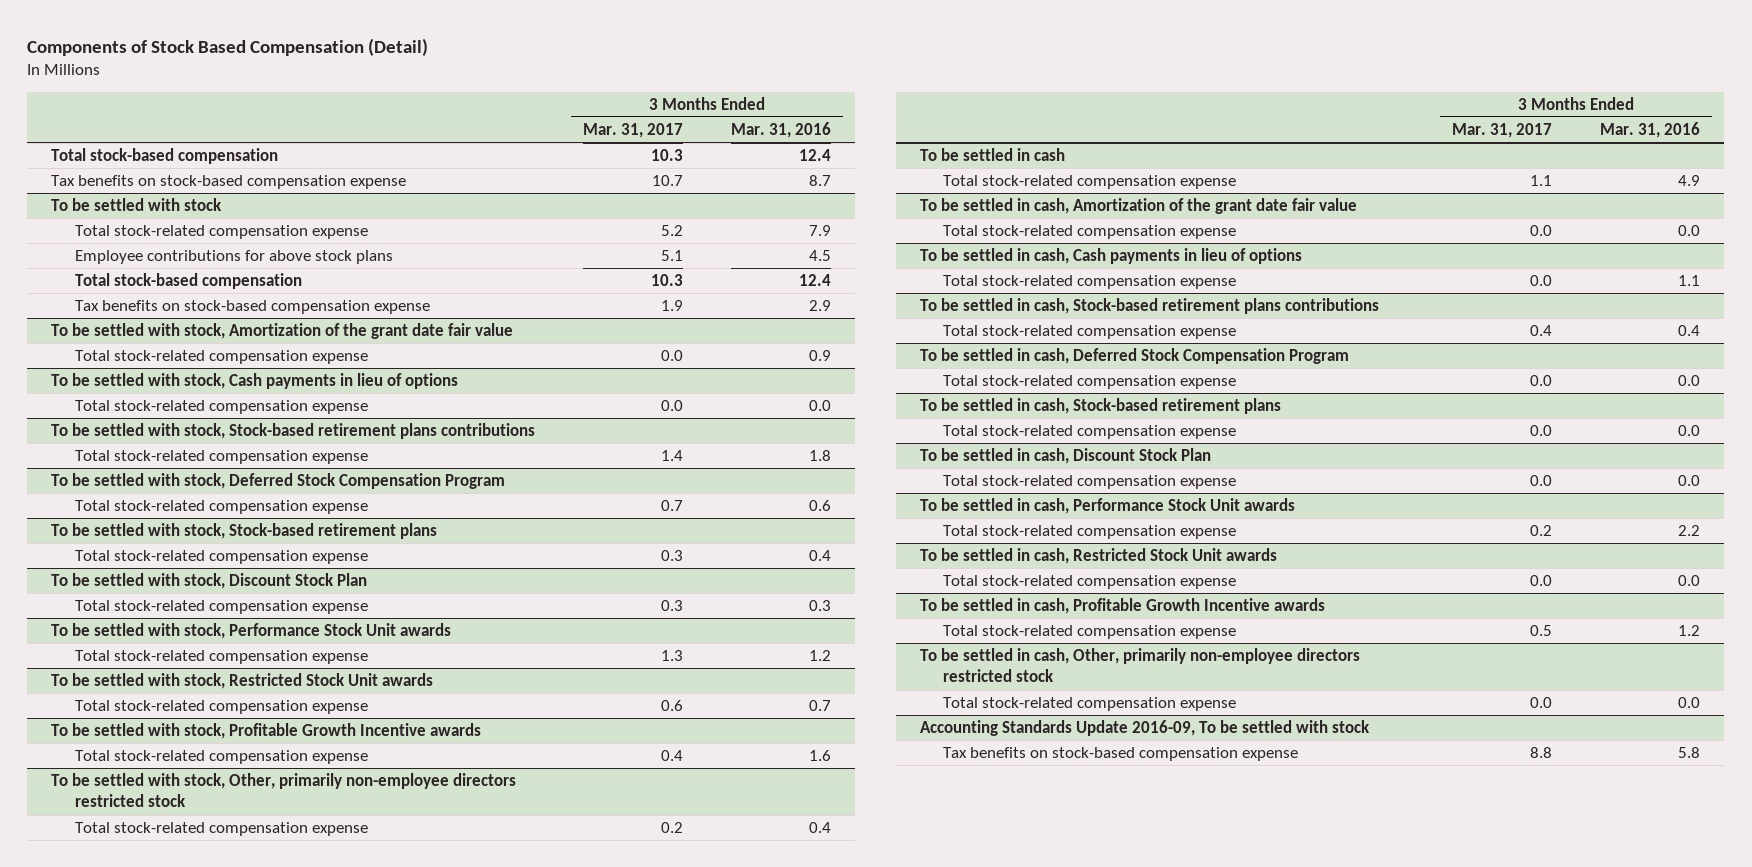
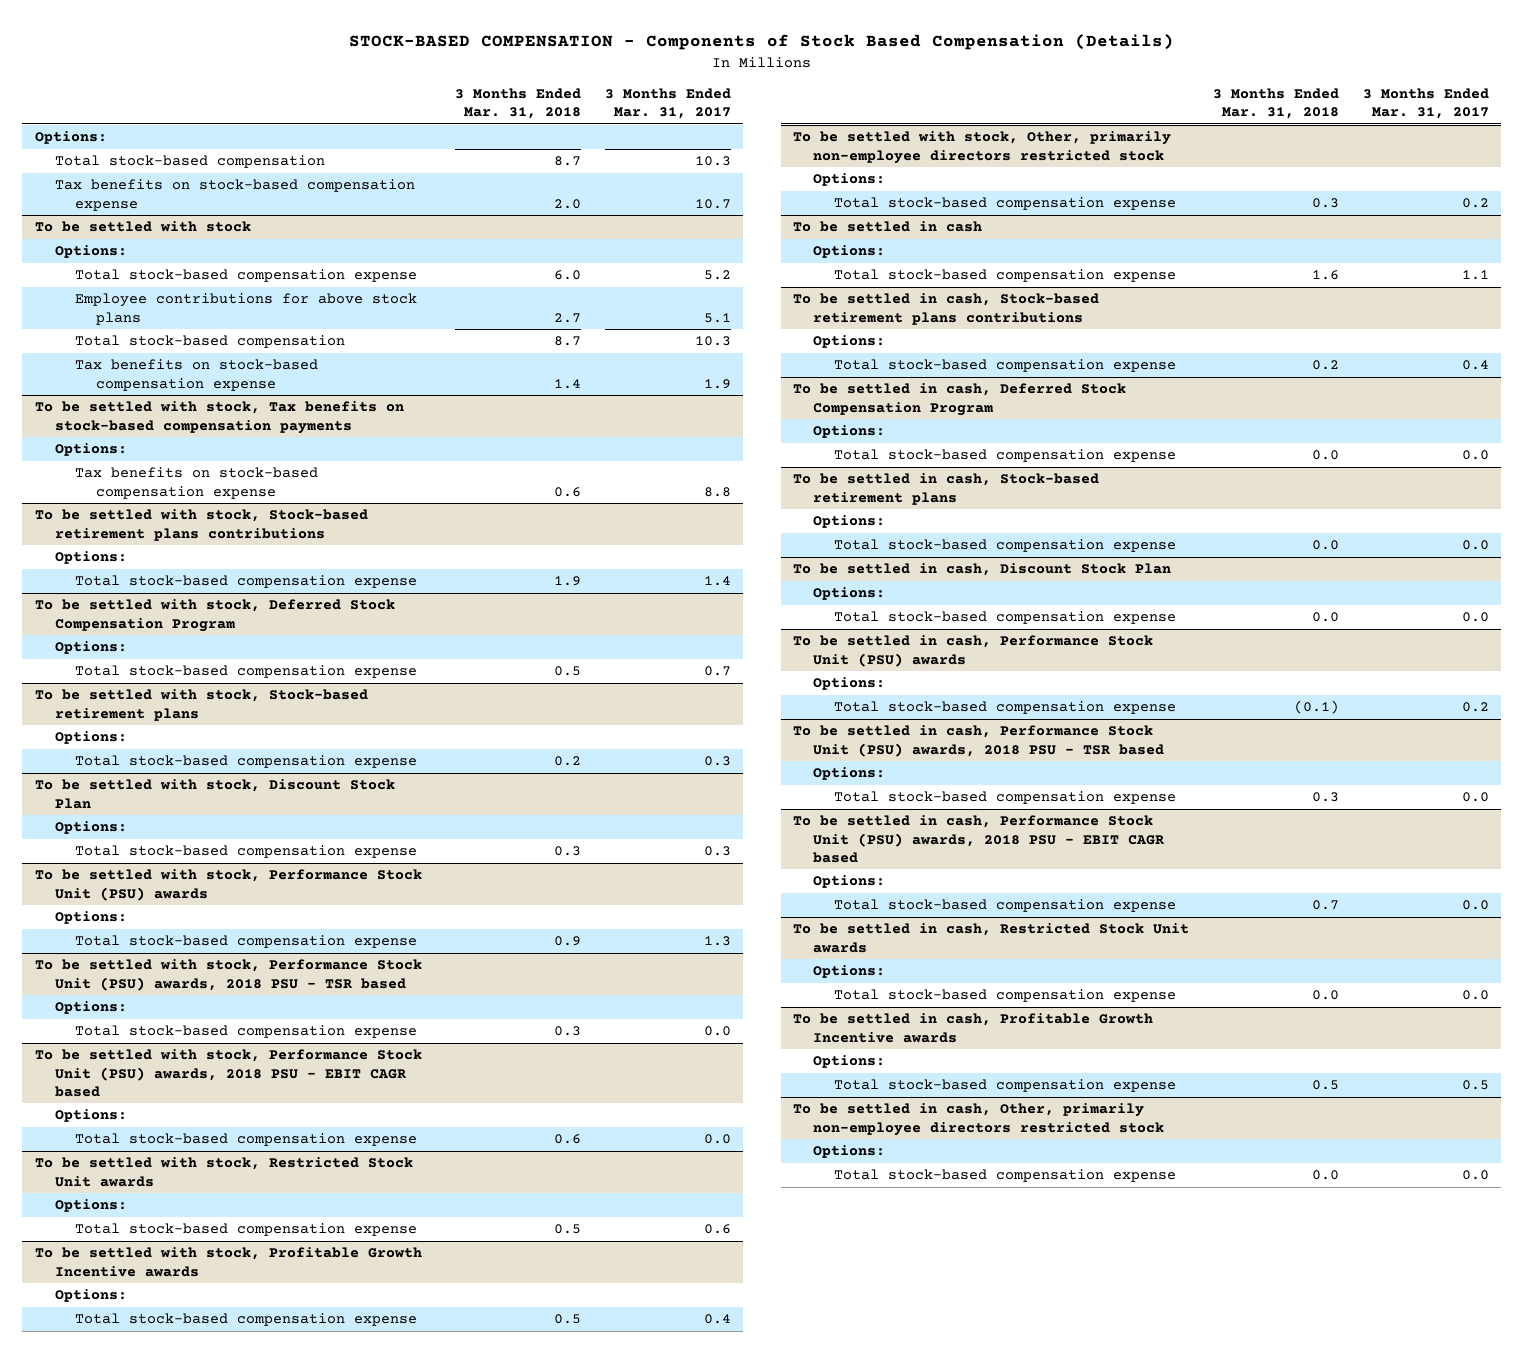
- Components of Stock Based Compensation (Detail)
+ STOCK-BASED COMPENSATION - Components of Stock Based Compensation (Details)
- | 3 Months Ended Mar. 31, 2017 | 3 Months Ended Mar. 31, 2016
+ | 3 Months Ended Mar. 31, 2018 | 3 Months Ended Mar. 31, 2017
+ Options:
@ To be settled with stock
- Total stock-related compensation expense | 5.2 | 7.9
+ Options:
+ Total stock-based compensation expense | 6.0 | 5.2
- To be settled with stock, Amortization of the grant date fair value
- Total stock-related compensation expense | 0.0 | 0.9
- To be settled with stock, Cash payments in lieu of options
- Total stock-related compensation expense | 0.0 | 0.0
+ To be settled with stock, Tax benefits on stock-based compensation payments
+ Options:
+ Tax benefits on stock-based compensation expense | 0.6 | 8.8
@ To be settled with stock, Stock-based retirement plans contributions
- Total stock-related compensation expense | 1.4 | 1.8
+ Options:
+ Total stock-based compensation expense | 1.9 | 1.4
@ To be settled with stock, Deferred Stock Compensation Program
- Total stock-related compensation expense | 0.7 | 0.6
+ Options:
+ Total stock-based compensation expense | 0.5 | 0.7
@ To be settled with stock, Stock-based retirement plans
- Total stock-related compensation expense | 0.3 | 0.4
+ Options:
+ Total stock-based compensation expense | 0.2 | 0.3
@ To be settled with stock, Discount Stock Plan
- Total stock-related compensation expense | 0.3 | 0.3
- To be settled with stock, Performance Stock Unit awards
- Total stock-related compensation expense | 1.3 | 1.2
@ To be settled with stock, Discount Stock Plan
+ Options:
+ Total stock-based compensation expense | 0.3 | 0.3
+ To be settled with stock, Performance Stock Unit (PSU) awards
+ Options:
+ Total stock-based compensation expense | 0.9 | 1.3
+ To be settled with stock, Performance Stock Unit (PSU) awards, 2018 PSU - TSR based
+ Options:
+ Total stock-based compensation expense | 0.3 | 0.0
+ To be settled with stock, Performance Stock Unit (PSU) awards, 2018 PSU - EBIT CAGR based
+ Options:
+ Total stock-based compensation expense | 0.6 | 0.0
@ To be settled with stock, Restricted Stock Unit awards
- Total stock-related compensation expense | 0.6 | 0.7
+ Options:
+ Total stock-based compensation expense | 0.5 | 0.6
@ To be settled with stock, Profitable Growth Incentive awards
- Total stock-related compensation expense | 0.4 | 1.6
+ Options:
+ Total stock-based compensation expense | 0.5 | 0.4
@ To be settled with stock, Other, primarily non-employee directors restricted stock
- Total stock-related compensation expense | 0.2 | 0.4
+ Options:
+ Total stock-based compensation expense | 0.3 | 0.2
@ To be settled in cash
- Total stock-related compensation expense | 1.1 | 4.9
- To be settled in cash, Amortization of the grant date fair value
- Total stock-related compensation expense | 0.0 | 0.0
- To be settled in cash, Cash payments in lieu of options
- Total stock-related compensation expense | 0.0 | 1.1
@ To be settled in cash
+ Options:
+ Total stock-based compensation expense | 1.6 | 1.1
@ To be settled in cash, Stock-based retirement plans contributions
- Total stock-related compensation expense | 0.4 | 0.4
+ Options:
+ Total stock-based compensation expense | 0.2 | 0.4
@ To be settled in cash, Deferred Stock Compensation Program
- Total stock-related compensation expense | 0.0 | 0.0
+ Options:
+ Total stock-based compensation expense | 0.0 | 0.0
@ To be settled in cash, Stock-based retirement plans
- Total stock-related compensation expense | 0.0 | 0.0
+ Options:
+ Total stock-based compensation expense | 0.0 | 0.0
@ To be settled in cash, Discount Stock Plan
- Total stock-related compensation expense | 0.0 | 0.0
- To be settled in cash, Performance Stock Unit awards
- Total stock-related compensation expense | 0.2 | 2.2
@ To be settled in cash, Discount Stock Plan
+ Options:
+ Total stock-based compensation expense | 0.0 | 0.0
+ To be settled in cash, Performance Stock Unit (PSU) awards
+ Options:
+ Total stock-based compensation expense | (0.1) | 0.2
+ To be settled in cash, Performance Stock Unit (PSU) awards, 2018 PSU - TSR based
+ Options:
+ Total stock-based compensation expense | 0.3 | 0.0
+ To be settled in cash, Performance Stock Unit (PSU) awards, 2018 PSU - EBIT CAGR based
+ Options:
+ Total stock-based compensation expense | 0.7 | 0.0
@ To be settled in cash, Restricted Stock Unit awards
- Total stock-related compensation expense | 0.0 | 0.0
+ Options:
+ Total stock-based compensation expense | 0.0 | 0.0
@ To be settled in cash, Profitable Growth Incentive awards
- Total stock-related compensation expense | 0.5 | 1.2
+ Options:
+ Total stock-based compensation expense | 0.5 | 0.5
@ To be settled in cash, Other, primarily non-employee directors restricted stock
- Total stock-related compensation expense | 0.0 | 0.0
- Accounting Standards Update 2016-09, To be settled with stock
- Tax benefits on stock-based compensation expense | 8.8 | 5.8
@ To be settled in cash, Other, primarily non-employee directors restricted stock
+ Options:
+ Total stock-based compensation expense | 0.0 | 0.0

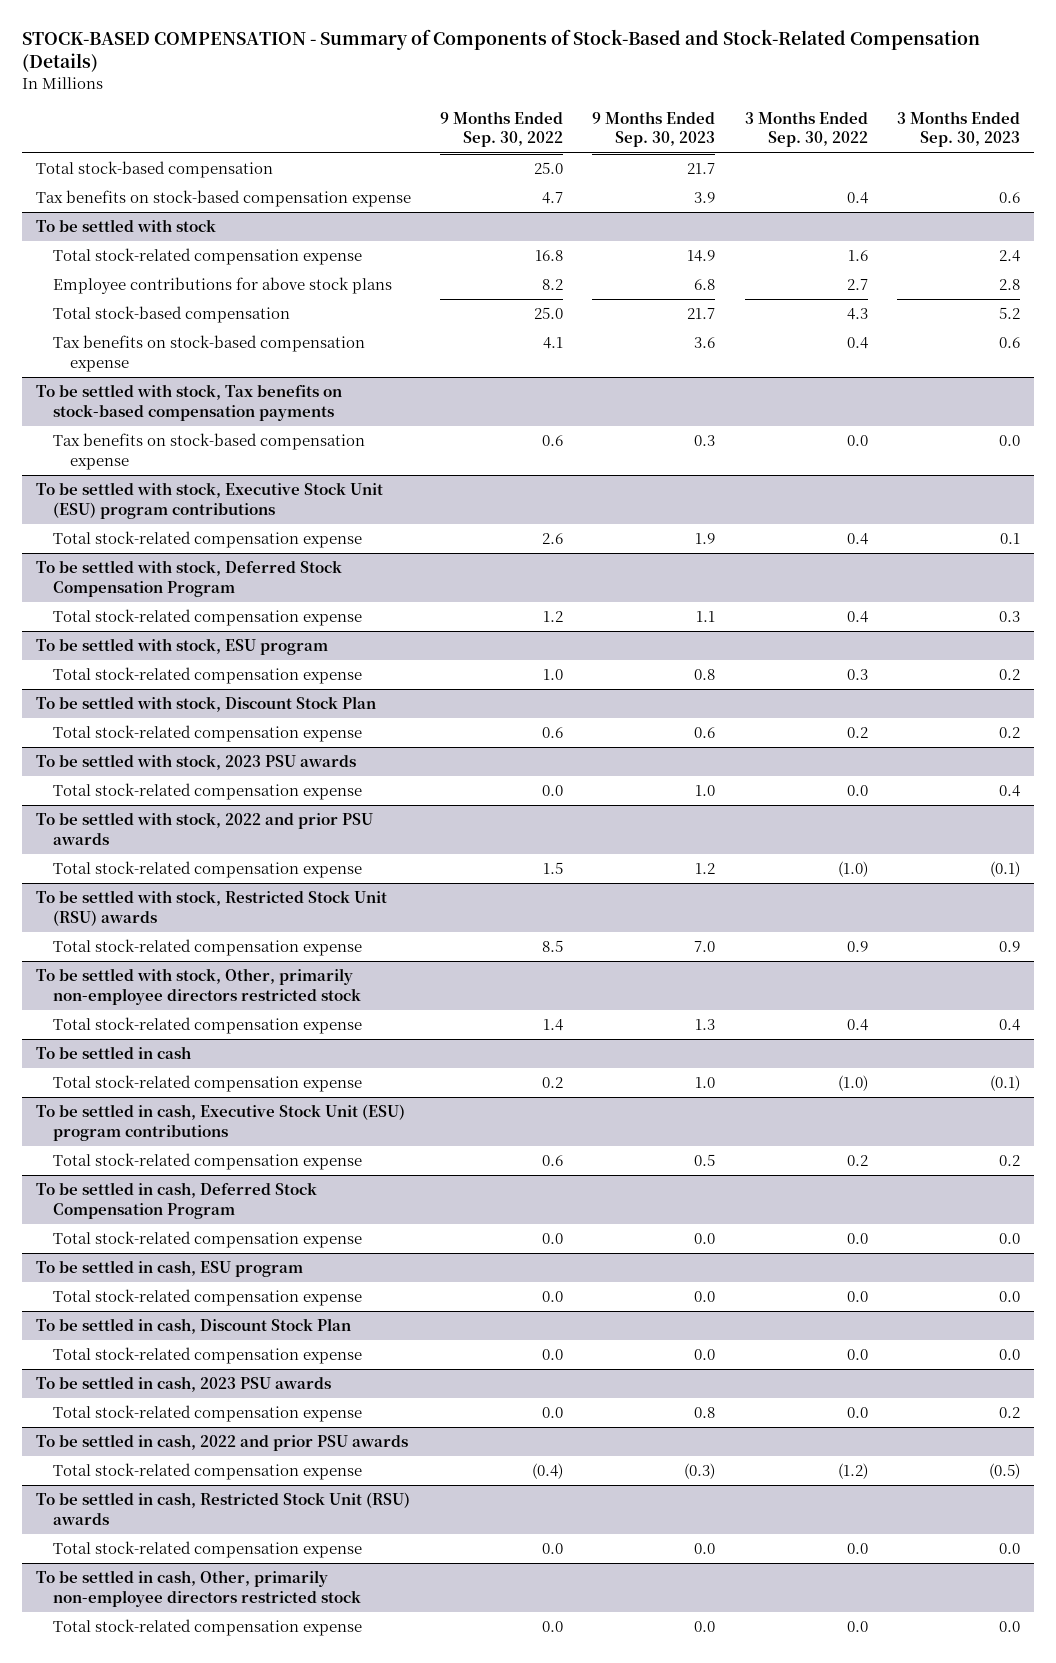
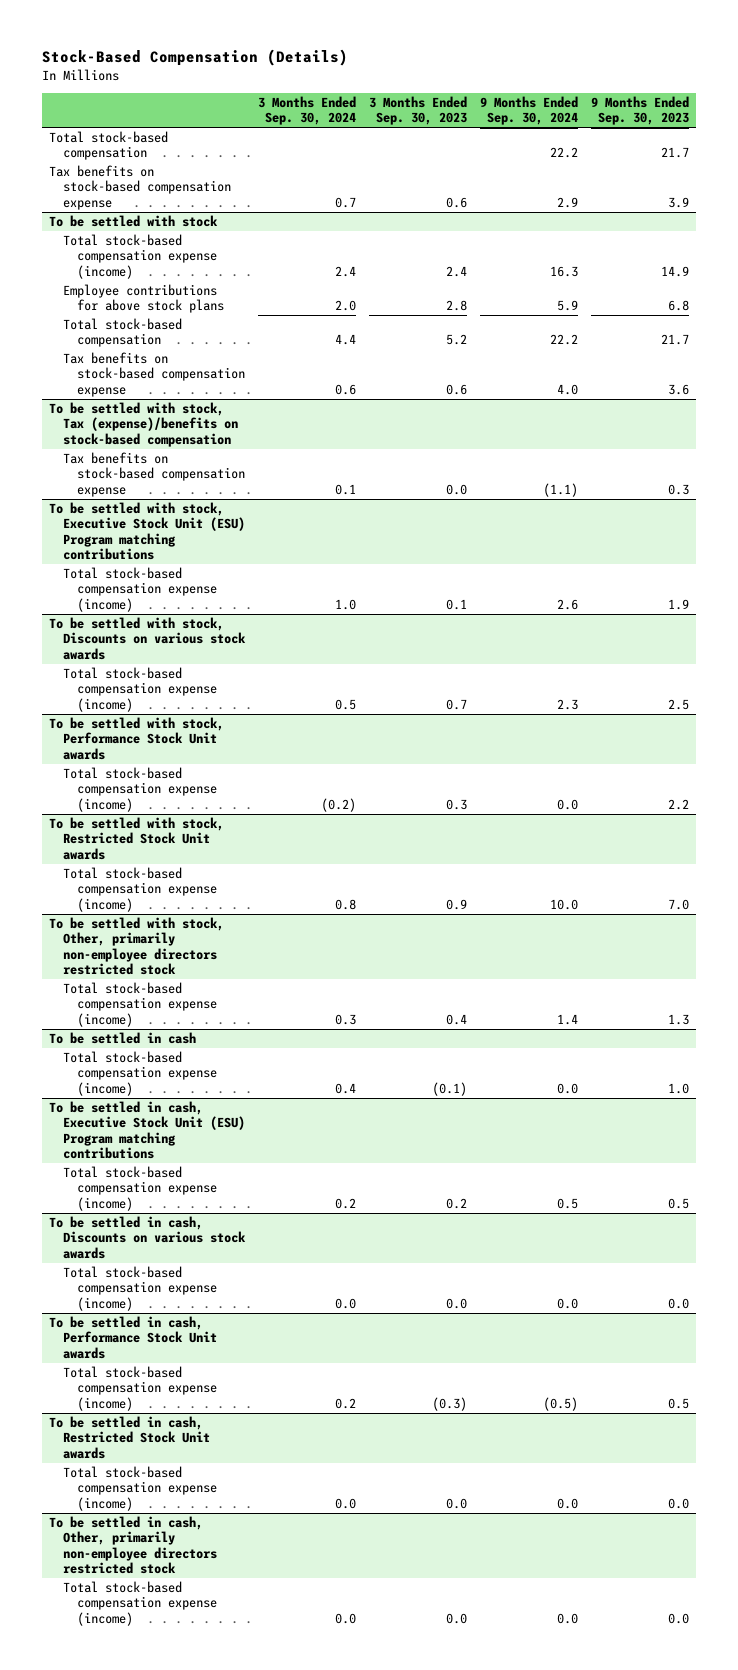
- STOCK-BASED COMPENSATION - Summary of Components of Stock-Based and Stock-Related Compensation (Details)
+ Stock-Based Compensation (Details)
- | 9 Months Ended Sep. 30, 2022 | 9 Months Ended Sep. 30, 2023 | 3 Months Ended Sep. 30, 2022 | 3 Months Ended Sep. 30, 2023
+ | 3 Months Ended Sep. 30, 2024 | 3 Months Ended Sep. 30, 2023 | 9 Months Ended Sep. 30, 2024 | 9 Months Ended Sep. 30, 2023
@ To be settled with stock
- Total stock-related compensation expense | 16.8 | 14.9 | 1.6 | 2.4
+ Total stock-based compensation expense (income) | 2.4 | 2.4 | 16.3 | 14.9
- To be settled with stock, Tax benefits on stock-based compensation payments
+ To be settled with stock, Tax (expense)/benefits on stock-based compensation
- To be settled with stock, Executive Stock Unit (ESU) program contributions
- Total stock-related compensation expense | 2.6 | 1.9 | 0.4 | 0.1
- To be settled with stock, Deferred Stock Compensation Program
- Total stock-related compensation expense | 1.2 | 1.1 | 0.4 | 0.3
- To be settled with stock, ESU program
- Total stock-related compensation expense | 1.0 | 0.8 | 0.3 | 0.2
- To be settled with stock, Discount Stock Plan
- Total stock-related compensation expense | 0.6 | 0.6 | 0.2 | 0.2
- To be settled with stock, 2023 PSU awards
- Total stock-related compensation expense | 0.0 | 1.0 | 0.0 | 0.4
- To be settled with stock, 2022 and prior PSU awards
- Total stock-related compensation expense | 1.5 | 1.2 | (1.0) | (0.1)
- To be settled with stock, Restricted Stock Unit (RSU) awards
- Total stock-related compensation expense | 8.5 | 7.0 | 0.9 | 0.9
+ To be settled with stock, Executive Stock Unit (ESU) Program matching contributions
+ Total stock-based compensation expense (income) | 1.0 | 0.1 | 2.6 | 1.9
+ To be settled with stock, Discounts on various stock awards
+ Total stock-based compensation expense (income) | 0.5 | 0.7 | 2.3 | 2.5
+ To be settled with stock, Performance Stock Unit awards
+ Total stock-based compensation expense (income) | (0.2) | 0.3 | 0.0 | 2.2
+ To be settled with stock, Restricted Stock Unit awards
+ Total stock-based compensation expense (income) | 0.8 | 0.9 | 10.0 | 7.0
@ To be settled with stock, Other, primarily non-employee directors restricted stock
- Total stock-related compensation expense | 1.4 | 1.3 | 0.4 | 0.4
+ Total stock-based compensation expense (income) | 0.3 | 0.4 | 1.4 | 1.3
@ To be settled in cash
- Total stock-related compensation expense | 0.2 | 1.0 | (1.0) | (0.1)
- To be settled in cash, Executive Stock Unit (ESU) program contributions
- Total stock-related compensation expense | 0.6 | 0.5 | 0.2 | 0.2
- To be settled in cash, Deferred Stock Compensation Program
- Total stock-related compensation expense | 0.0 | 0.0 | 0.0 | 0.0
- To be settled in cash, ESU program
- Total stock-related compensation expense | 0.0 | 0.0 | 0.0 | 0.0
- To be settled in cash, Discount Stock Plan
- Total stock-related compensation expense | 0.0 | 0.0 | 0.0 | 0.0
- To be settled in cash, 2023 PSU awards
- Total stock-related compensation expense | 0.0 | 0.8 | 0.0 | 0.2
- To be settled in cash, 2022 and prior PSU awards
- Total stock-related compensation expense | (0.4) | (0.3) | (1.2) | (0.5)
- To be settled in cash, Restricted Stock Unit (RSU) awards
- Total stock-related compensation expense | 0.0 | 0.0 | 0.0 | 0.0
@ To be settled in cash
+ Total stock-based compensation expense (income) | 0.4 | (0.1) | 0.0 | 1.0
+ To be settled in cash, Executive Stock Unit (ESU) Program matching contributions
+ Total stock-based compensation expense (income) | 0.2 | 0.2 | 0.5 | 0.5
+ To be settled in cash, Discounts on various stock awards
+ Total stock-based compensation expense (income) | 0.0 | 0.0 | 0.0 | 0.0
+ To be settled in cash, Performance Stock Unit awards
+ Total stock-based compensation expense (income) | 0.2 | (0.3) | (0.5) | 0.5
+ To be settled in cash, Restricted Stock Unit awards
+ Total stock-based compensation expense (income) | 0.0 | 0.0 | 0.0 | 0.0
@ To be settled in cash, Other, primarily non-employee directors restricted stock
- Total stock-related compensation expense | 0.0 | 0.0 | 0.0 | 0.0
+ Total stock-based compensation expense (income) | 0.0 | 0.0 | 0.0 | 0.0

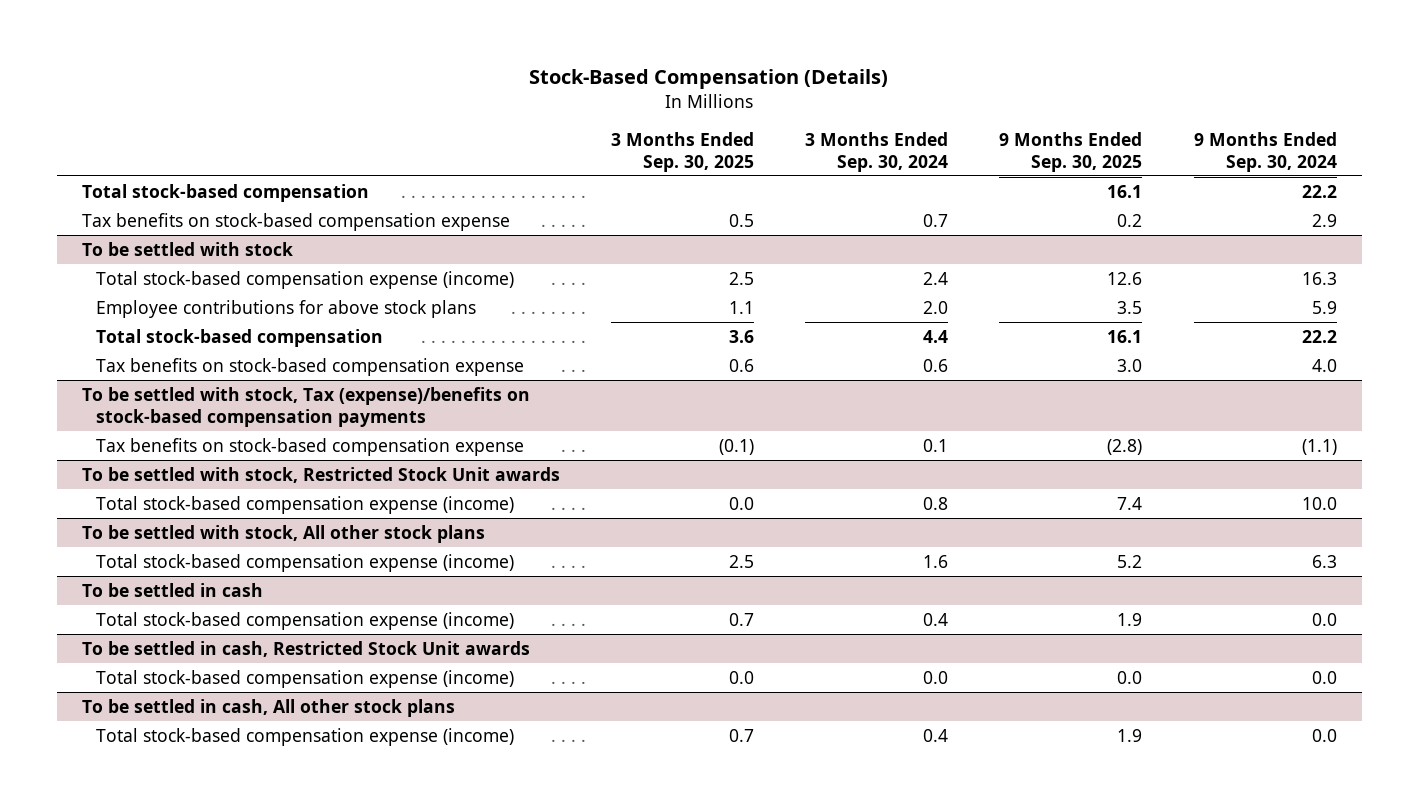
- | 3 Months Ended Sep. 30, 2024 | 3 Months Ended Sep. 30, 2023 | 9 Months Ended Sep. 30, 2024 | 9 Months Ended Sep. 30, 2023
+ | 3 Months Ended Sep. 30, 2025 | 3 Months Ended Sep. 30, 2024 | 9 Months Ended Sep. 30, 2025 | 9 Months Ended Sep. 30, 2024
- To be settled with stock, Tax (expense)/benefits on stock-based compensation
+ To be settled with stock, Tax (expense)/benefits on stock-based compensation payments
- To be settled with stock, Executive Stock Unit (ESU) Program matching contributions
- Total stock-based compensation expense (income) | 1.0 | 0.1 | 2.6 | 1.9
- To be settled with stock, Discounts on various stock awards
- Total stock-based compensation expense (income) | 0.5 | 0.7 | 2.3 | 2.5
- To be settled with stock, Performance Stock Unit awards
- Total stock-based compensation expense (income) | (0.2) | 0.3 | 0.0 | 2.2
- To be settled with stock, Other, primarily non-employee directors restricted stock
- Total stock-based compensation expense (income) | 0.3 | 0.4 | 1.4 | 1.3
+ To be settled with stock, All other stock plans
+ Total stock-based compensation expense (income) | 2.5 | 1.6 | 5.2 | 6.3
- To be settled in cash, Executive Stock Unit (ESU) Program matching contributions
- Total stock-based compensation expense (income) | 0.2 | 0.2 | 0.5 | 0.5
- To be settled in cash, Discounts on various stock awards
- Total stock-based compensation expense (income) | 0.0 | 0.0 | 0.0 | 0.0
- To be settled in cash, Performance Stock Unit awards
- Total stock-based compensation expense (income) | 0.2 | (0.3) | (0.5) | 0.5
- To be settled in cash, Other, primarily non-employee directors restricted stock
- Total stock-based compensation expense (income) | 0.0 | 0.0 | 0.0 | 0.0
+ To be settled in cash, All other stock plans
+ Total stock-based compensation expense (income) | 0.7 | 0.4 | 1.9 | 0.0

